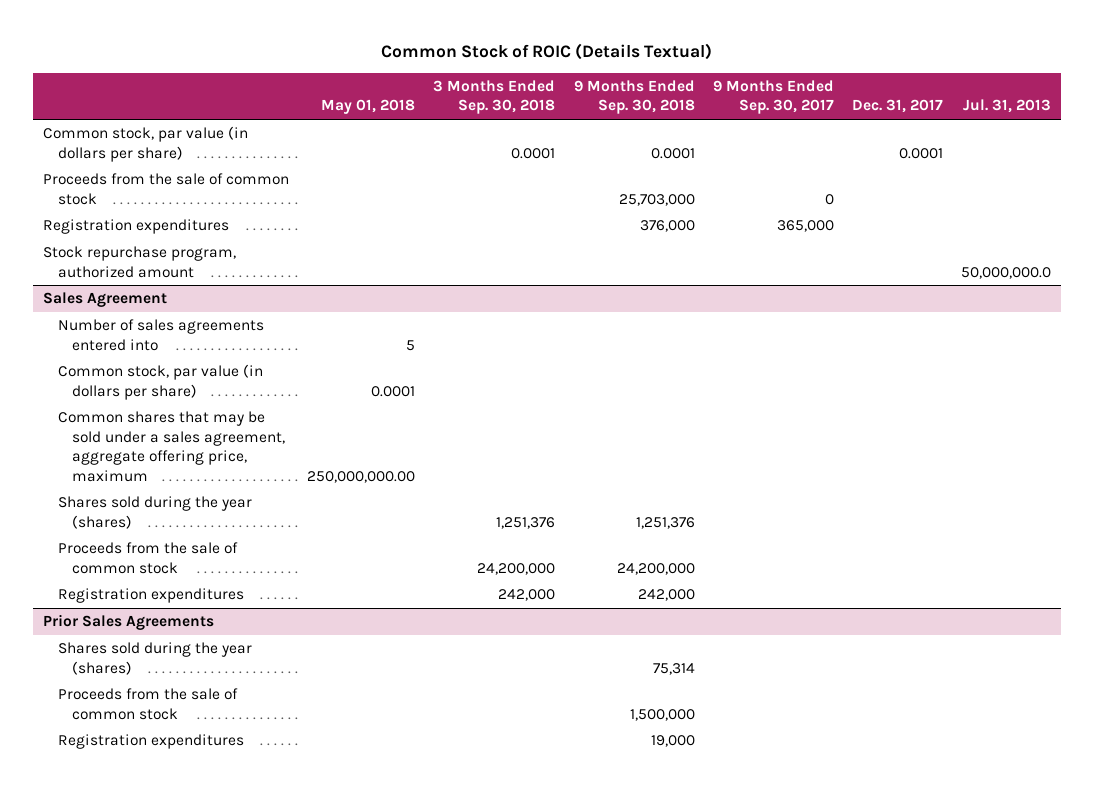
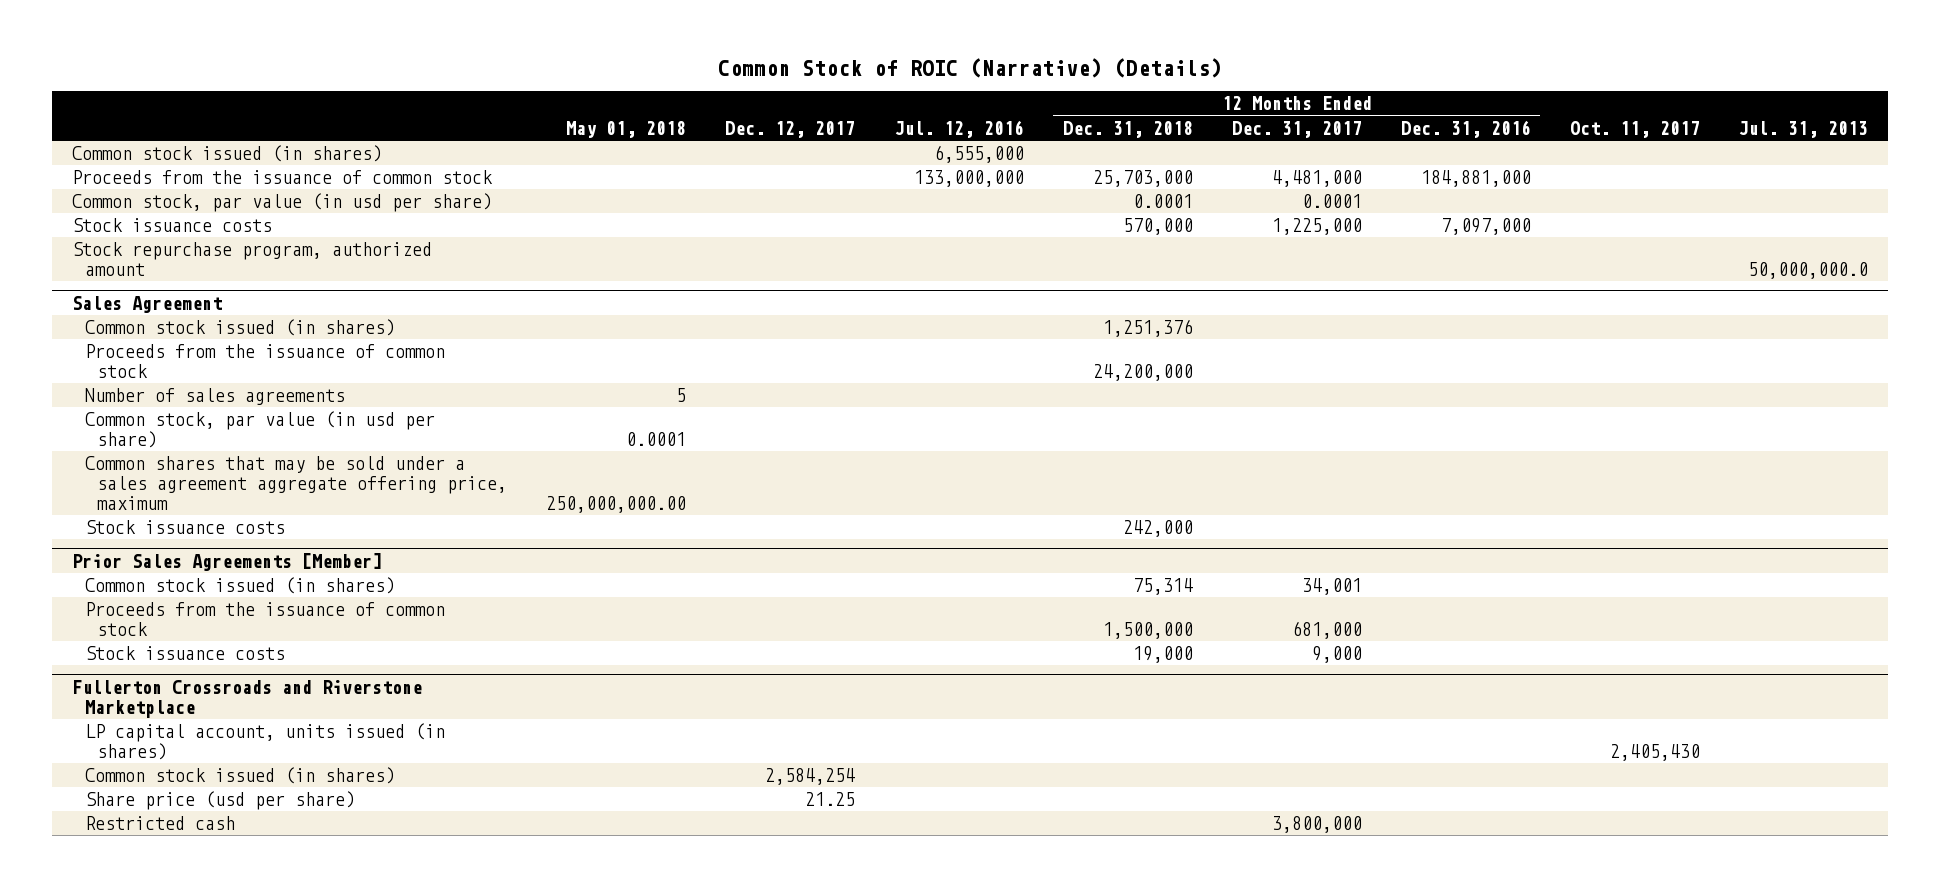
- Common Stock of ROIC (Details Textual)
+ Common Stock of ROIC (Narrative) (Details)
- | May 01, 2018 | 3 Months Ended Sep. 30, 2018 | 9 Months Ended Sep. 30, 2018 | 9 Months Ended Sep. 30, 2017 | Dec. 31, 2017 | Jul. 31, 2013
+ | May 01, 2018 | Dec. 12, 2017 | Jul. 12, 2016 | 12 Months Ended Dec. 31, 2018 | 12 Months Ended Dec. 31, 2017 | 12 Months Ended Dec. 31, 2016 | Oct. 11, 2017 | Jul. 31, 2013
- Common stock, par value (in dollars per share) | | 0.0001 | 0.0001 | | 0.0001 |
- Proceeds from the sale of common stock | | | 25,703,000 | 0 | |
- Registration expenditures | | | 376,000 | 365,000 | |
+ Common stock issued (in shares) | | | 6,555,000 | | | | |
+ Proceeds from the issuance of common stock | | | 133,000,000 | 25,703,000 | 4,481,000 | 184,881,000 | |
+ Common stock, par value (in usd per share) | | | | 0.0001 | 0.0001 | | |
+ Stock issuance costs | | | | 570,000 | 1,225,000 | 7,097,000 | |
@ Sales Agreement
- Number of sales agreements entered into | 5 | | | | |
- Common stock, par value (in dollars per share) | 0.0001 | | | | |
- Common shares that may be sold under a sales agreement, aggregate offering price, maximum | 250,000,000.00 | | | | |
- Shares sold during the year (shares) | | 1,251,376 | 1,251,376 | | |
- Proceeds from the sale of common stock | | 24,200,000 | 24,200,000 | | |
- Registration expenditures | | 242,000 | 242,000 | | |
- Prior Sales Agreements
- Shares sold during the year (shares) | | | 75,314 | | |
- Proceeds from the sale of common stock | | | 1,500,000 | | |
- Registration expenditures | | | 19,000 | | |
@ Sales Agreement
+ Common stock issued (in shares) | | | | 1,251,376 | | | |
+ Proceeds from the issuance of common stock | | | | 24,200,000 | | | |
+ Number of sales agreements | 5 | | | | | | |
+ Common stock, par value (in usd per share) | 0.0001 | | | | | | |
+ Common shares that may be sold under a sales agreement aggregate offering price, maximum | 250,000,000.00 | | | | | | |
+ Stock issuance costs | | | | 242,000 | | | |
+ Prior Sales Agreements [Member]
+ Common stock issued (in shares) | | | | 75,314 | 34,001 | | |
+ Proceeds from the issuance of common stock | | | | 1,500,000 | 681,000 | | |
+ Stock issuance costs | | | | 19,000 | 9,000 | | |
+ Fullerton Crossroads and Riverstone Marketplace
+ LP capital account, units issued (in shares) | | | | | | | 2,405,430 |
+ Common stock issued (in shares) | | 2,584,254 | | | | | |
+ Share price (usd per share) | | 21.25 | | | | | |
+ Restricted cash | | | | | 3,800,000 | | |

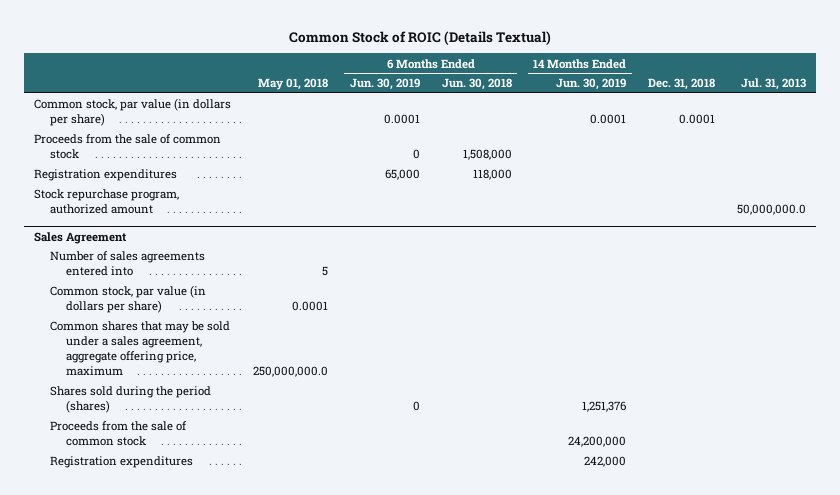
- Common Stock of ROIC (Narrative) (Details)
+ Common Stock of ROIC (Details Textual)
- | May 01, 2018 | Dec. 12, 2017 | Jul. 12, 2016 | 12 Months Ended Dec. 31, 2018 | 12 Months Ended Dec. 31, 2017 | 12 Months Ended Dec. 31, 2016 | Oct. 11, 2017 | Jul. 31, 2013
+ | May 01, 2018 | 6 Months Ended Jun. 30, 2019 | 6 Months Ended Jun. 30, 2018 | 14 Months Ended Jun. 30, 2019 | Dec. 31, 2018 | Jul. 31, 2013
- Common stock issued (in shares) | | | 6,555,000 | | | | |
- Proceeds from the issuance of common stock | | | 133,000,000 | 25,703,000 | 4,481,000 | 184,881,000 | |
- Common stock, par value (in usd per share) | | | | 0.0001 | 0.0001 | | |
- Stock issuance costs | | | | 570,000 | 1,225,000 | 7,097,000 | |
+ Common stock, par value (in dollars per share) | | 0.0001 | | 0.0001 | 0.0001 |
+ Proceeds from the sale of common stock | | 0 | 1,508,000 | | |
+ Registration expenditures | | 65,000 | 118,000 | | |
@ Sales Agreement
- Common stock issued (in shares) | | | | 1,251,376 | | | |
- Proceeds from the issuance of common stock | | | | 24,200,000 | | | |
- Number of sales agreements | 5 | | | | | | |
- Common stock, par value (in usd per share) | 0.0001 | | | | | | |
- Common shares that may be sold under a sales agreement aggregate offering price, maximum | 250,000,000.00 | | | | | | |
- Stock issuance costs | | | | 242,000 | | | |
- Prior Sales Agreements [Member]
- Common stock issued (in shares) | | | | 75,314 | 34,001 | | |
- Proceeds from the issuance of common stock | | | | 1,500,000 | 681,000 | | |
- Stock issuance costs | | | | 19,000 | 9,000 | | |
- Fullerton Crossroads and Riverstone Marketplace
- LP capital account, units issued (in shares) | | | | | | | 2,405,430 |
- Common stock issued (in shares) | | 2,584,254 | | | | | |
- Share price (usd per share) | | 21.25 | | | | | |
- Restricted cash | | | | | 3,800,000 | | |
@ Sales Agreement
+ Number of sales agreements entered into | 5 | | | | |
+ Common stock, par value (in dollars per share) | 0.0001 | | | | |
+ Common shares that may be sold under a sales agreement, aggregate offering price, maximum | 250,000,000.0 | | | | |
+ Shares sold during the period (shares) | | 0 | | 1,251,376 | |
+ Proceeds from the sale of common stock | | | | 24,200,000 | |
+ Registration expenditures | | | | 242,000 | |

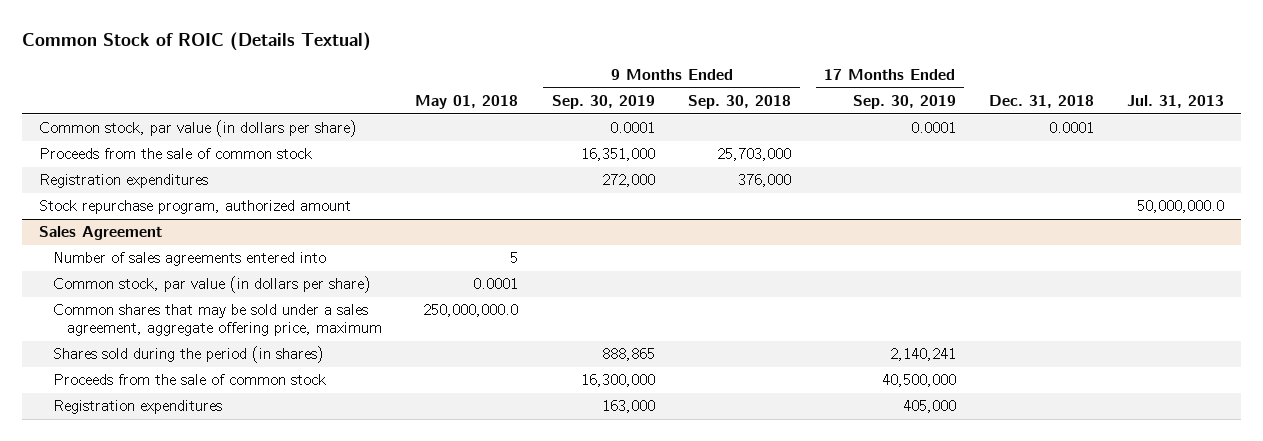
- | May 01, 2018 | 6 Months Ended Jun. 30, 2019 | 6 Months Ended Jun. 30, 2018 | 14 Months Ended Jun. 30, 2019 | Dec. 31, 2018 | Jul. 31, 2013
+ | May 01, 2018 | 9 Months Ended Sep. 30, 2019 | 9 Months Ended Sep. 30, 2018 | 17 Months Ended Sep. 30, 2019 | Dec. 31, 2018 | Jul. 31, 2013
@ Sales Agreement
- Shares sold during the period (shares) | | 0 | | 1,251,376 | |
+ Shares sold during the period (in shares) | | 888,865 | | 2,140,241 | |

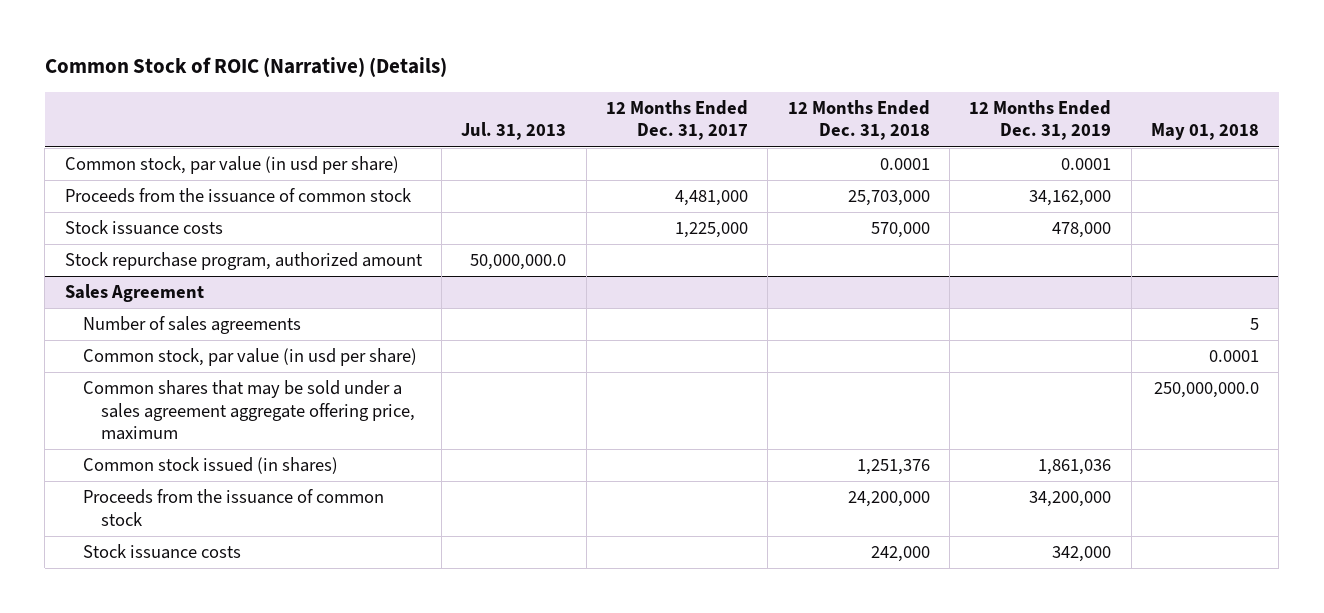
- Common Stock of ROIC (Details Textual)
+ Common Stock of ROIC (Narrative) (Details)
- | May 01, 2018 | 9 Months Ended Sep. 30, 2019 | 9 Months Ended Sep. 30, 2018 | 17 Months Ended Sep. 30, 2019 | Dec. 31, 2018 | Jul. 31, 2013
+ | Jul. 31, 2013 | 12 Months Ended Dec. 31, 2017 | 12 Months Ended Dec. 31, 2018 | 12 Months Ended Dec. 31, 2019 | May 01, 2018
- Common stock, par value (in dollars per share) | | 0.0001 | | 0.0001 | 0.0001 |
- Proceeds from the sale of common stock | | 16,351,000 | 25,703,000 | | |
- Registration expenditures | | 272,000 | 376,000 | | |
+ Common stock, par value (in usd per share) | | | 0.0001 | 0.0001 |
+ Proceeds from the issuance of common stock | | 4,481,000 | 25,703,000 | 34,162,000 |
+ Stock issuance costs | | 1,225,000 | 570,000 | 478,000 |
@ Sales Agreement
- Number of sales agreements entered into | 5 | | | | |
- Common stock, par value (in dollars per share) | 0.0001 | | | | |
- Common shares that may be sold under a sales agreement, aggregate offering price, maximum | 250,000,000.0 | | | | |
- Shares sold during the period (in shares) | | 888,865 | | 2,140,241 | |
- Proceeds from the sale of common stock | | 16,300,000 | | 40,500,000 | |
- Registration expenditures | | 163,000 | | 405,000 | |
+ Number of sales agreements | | | | | 5
+ Common stock, par value (in usd per share) | | | | | 0.0001
+ Common shares that may be sold under a sales agreement aggregate offering price, maximum | | | | | 250,000,000.0
+ Common stock issued (in shares) | | | 1,251,376 | 1,861,036 |
+ Proceeds from the issuance of common stock | | | 24,200,000 | 34,200,000 |
+ Stock issuance costs | | | 242,000 | 342,000 |

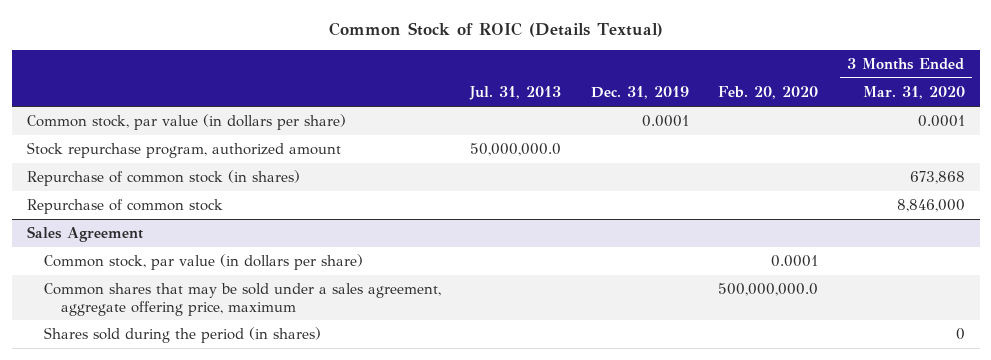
- Common Stock of ROIC (Narrative) (Details)
+ Common Stock of ROIC (Details Textual)
- | Jul. 31, 2013 | 12 Months Ended Dec. 31, 2017 | 12 Months Ended Dec. 31, 2018 | 12 Months Ended Dec. 31, 2019 | May 01, 2018
+ | Jul. 31, 2013 | Dec. 31, 2019 | Feb. 20, 2020 | 3 Months Ended Mar. 31, 2020
- Common stock, par value (in usd per share) | | | 0.0001 | 0.0001 |
- Proceeds from the issuance of common stock | | 4,481,000 | 25,703,000 | 34,162,000 |
- Stock issuance costs | | 1,225,000 | 570,000 | 478,000 |
+ Common stock, par value (in dollars per share) | | 0.0001 | | 0.0001
+ Repurchase of common stock (in shares) | | | | 673,868
+ Repurchase of common stock | | | | 8,846,000
@ Sales Agreement
- Number of sales agreements | | | | | 5
- Common stock, par value (in usd per share) | | | | | 0.0001
- Common shares that may be sold under a sales agreement aggregate offering price, maximum | | | | | 250,000,000.0
- Common stock issued (in shares) | | | 1,251,376 | 1,861,036 |
- Proceeds from the issuance of common stock | | | 24,200,000 | 34,200,000 |
- Stock issuance costs | | | 242,000 | 342,000 |
+ Common stock, par value (in dollars per share) | | | 0.0001 |
+ Common shares that may be sold under a sales agreement, aggregate offering price, maximum | | | 500,000,000.0 |
+ Shares sold during the period (in shares) | | | | 0

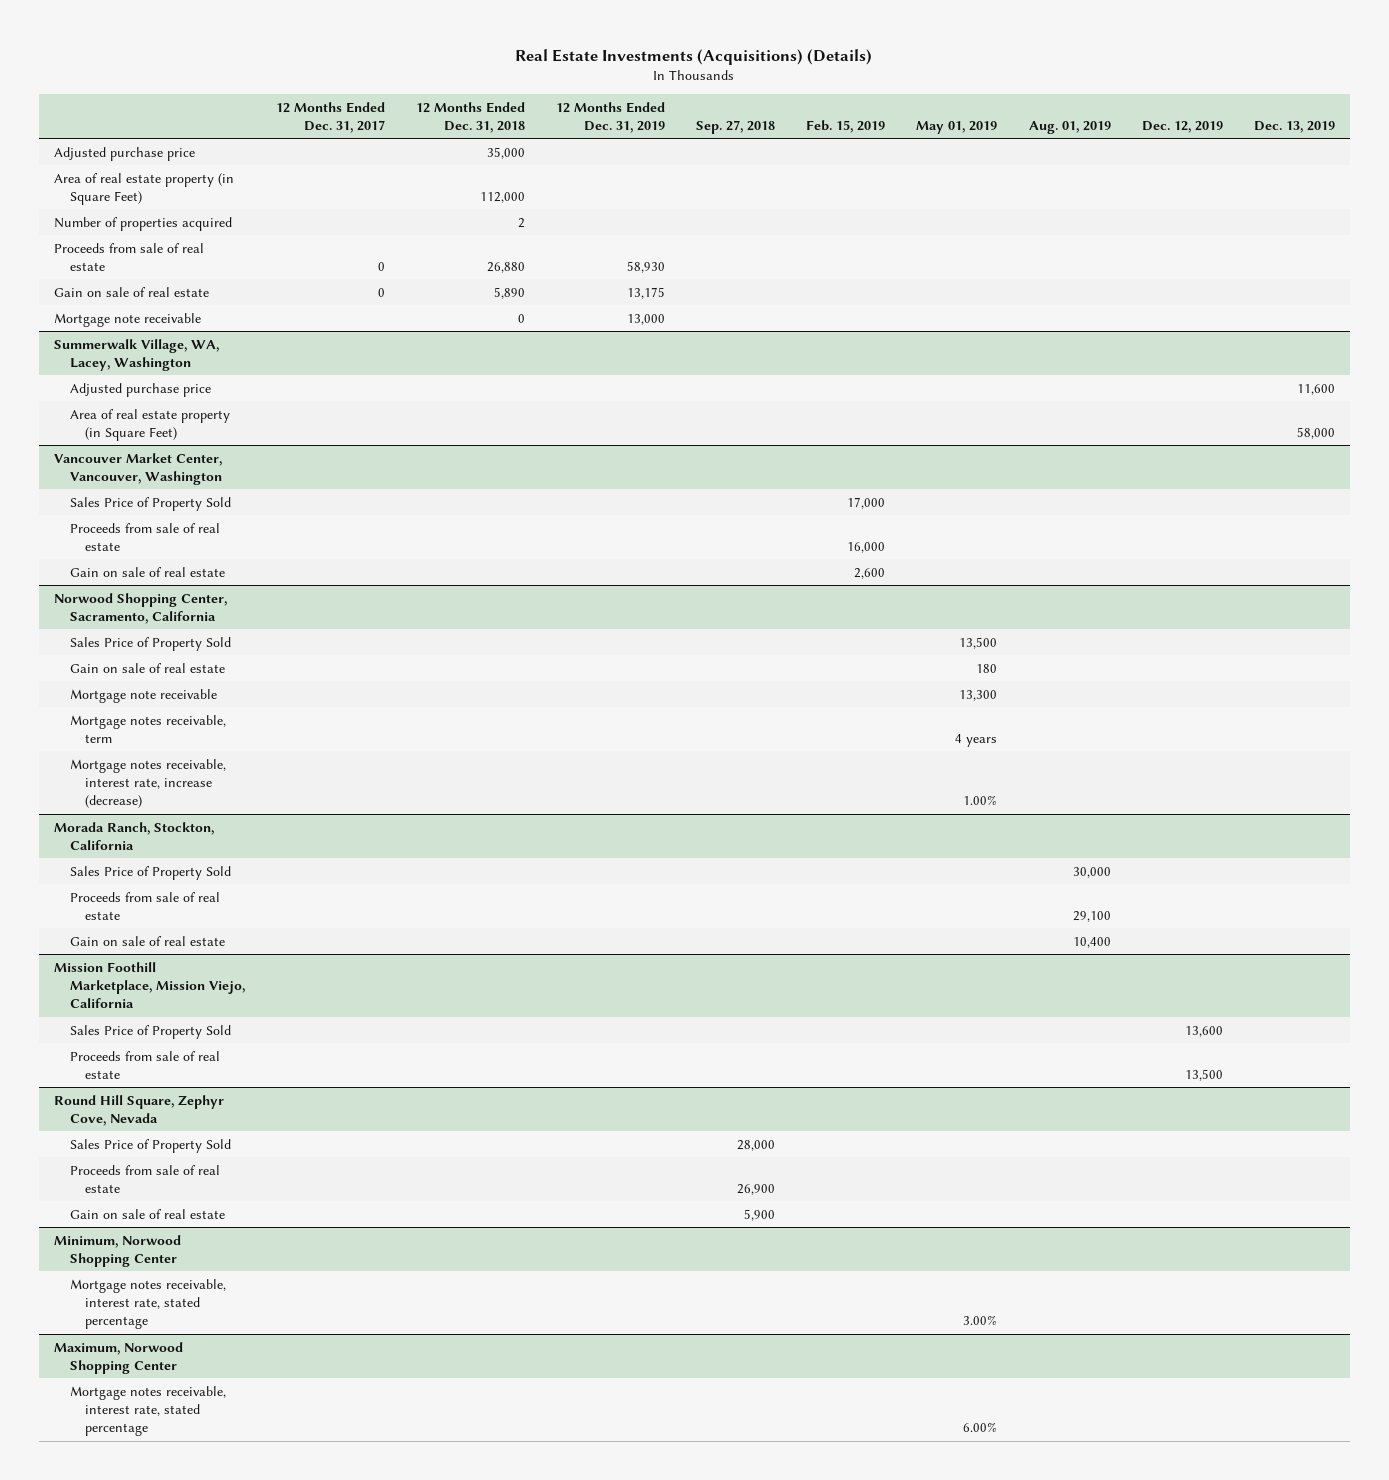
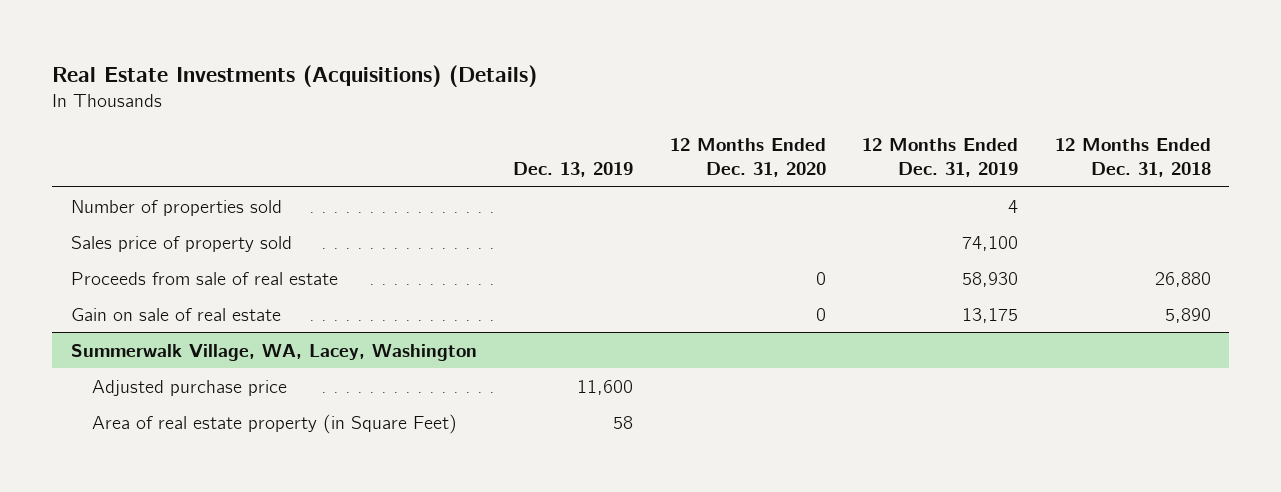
- | 12 Months Ended Dec. 31, 2017 | 12 Months Ended Dec. 31, 2018 | 12 Months Ended Dec. 31, 2019 | Sep. 27, 2018 | Feb. 15, 2019 | May 01, 2019 | Aug. 01, 2019 | Dec. 12, 2019 | Dec. 13, 2019
+ | Dec. 13, 2019 | 12 Months Ended Dec. 31, 2020 | 12 Months Ended Dec. 31, 2019 | 12 Months Ended Dec. 31, 2018
- Adjusted purchase price | | 35,000 | | | | | | |
- Area of real estate property (in Square Feet) | | 112,000 | | | | | | |
- Number of properties acquired | | 2 | | | | | | |
+ Number of properties sold | | | 4 |
+ Sales price of property sold | | | 74,100 |
- Mortgage note receivable | | 0 | 13,000 | | | | | |
@ Summerwalk Village, WA, Lacey, Washington
- Area of real estate property (in Square Feet) | | | | | | | | | 58,000
- Vancouver Market Center, Vancouver, Washington
- Sales Price of Property Sold | | | | | 17,000 | | | |
- Proceeds from sale of real estate | | | | | 16,000 | | | |
- Gain on sale of real estate | | | | | 2,600 | | | |
- Norwood Shopping Center, Sacramento, California
- Sales Price of Property Sold | | | | | | 13,500 | | |
- Gain on sale of real estate | | | | | | 180 | | |
- Mortgage note receivable | | | | | | 13,300 | | |
- Mortgage notes receivable, term | | | | | | 4 years | | |
- Mortgage notes receivable, interest rate, increase (decrease) | | | | | | 1.00% | | |
- Morada Ranch, Stockton, California
- Sales Price of Property Sold | | | | | | | 30,000 | |
- Proceeds from sale of real estate | | | | | | | 29,100 | |
- Gain on sale of real estate | | | | | | | 10,400 | |
- Mission Foothill Marketplace, Mission Viejo, California
- Sales Price of Property Sold | | | | | | | | 13,600 |
- Proceeds from sale of real estate | | | | | | | | 13,500 |
- Round Hill Square, Zephyr Cove, Nevada
- Sales Price of Property Sold | | | | 28,000 | | | | |
- Proceeds from sale of real estate | | | | 26,900 | | | | |
- Gain on sale of real estate | | | | 5,900 | | | | |
- Minimum, Norwood Shopping Center
- Mortgage notes receivable, interest rate, stated percentage | | | | | | 3.00% | | |
- Maximum, Norwood Shopping Center
- Mortgage notes receivable, interest rate, stated percentage | | | | | | 6.00% | | |
@ Summerwalk Village, WA, Lacey, Washington
+ Area of real estate property (in Square Feet) | 58 | | |

